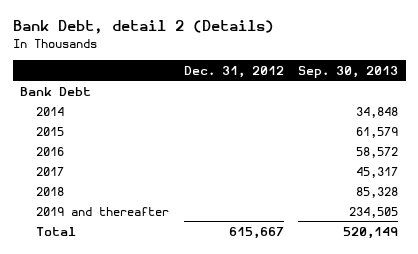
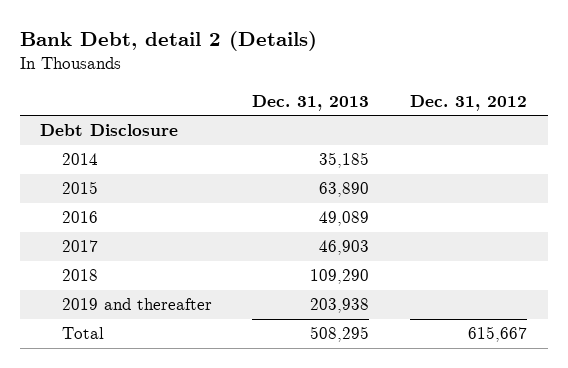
- | Dec. 31, 2012 | Sep. 30, 2013
+ | Dec. 31, 2013 | Dec. 31, 2012
- Bank Debt
+ Debt Disclosure

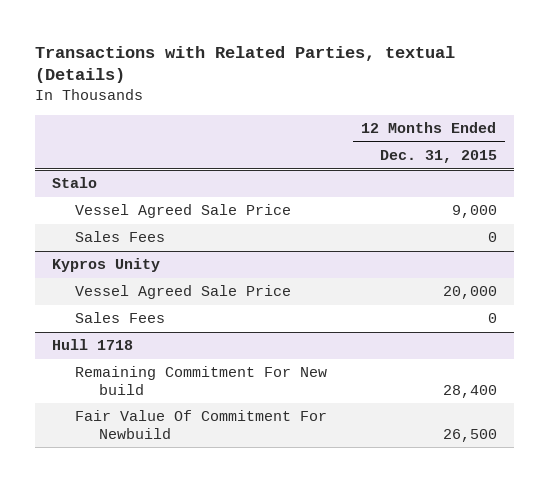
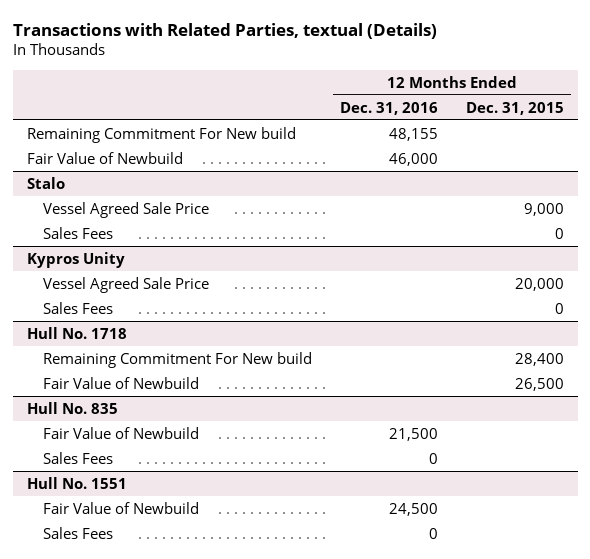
- | 12 Months Ended Dec. 31, 2015
+ | 12 Months Ended Dec. 31, 2016 | 12 Months Ended Dec. 31, 2015
+ Remaining Commitment For New build | 48,155 |
+ Fair Value of Newbuild | 46,000 |
- Hull 1718
+ Hull No. 1718
- Fair Value Of Commitment For Newbuild | 26,500
+ Fair Value of Newbuild | | 26,500
+ Hull No. 835
+ Fair Value of Newbuild | 21,500 |
+ Sales Fees | 0 |
+ Hull No. 1551
+ Fair Value of Newbuild | 24,500 |
+ Sales Fees | 0 |

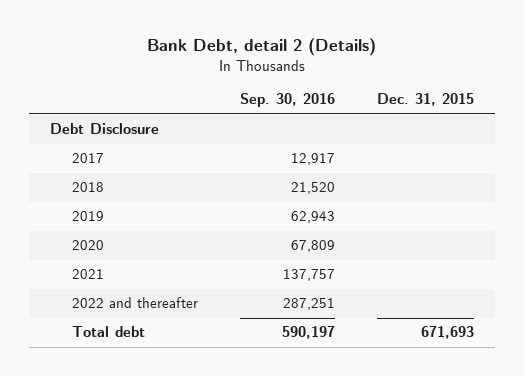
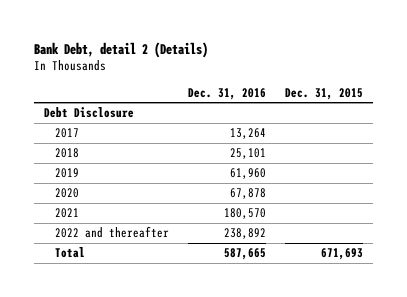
- | Sep. 30, 2016 | Dec. 31, 2015
+ | Dec. 31, 2016 | Dec. 31, 2015
- Total debt | 590,197 | 671,693
+ Total | 587,665 | 671,693

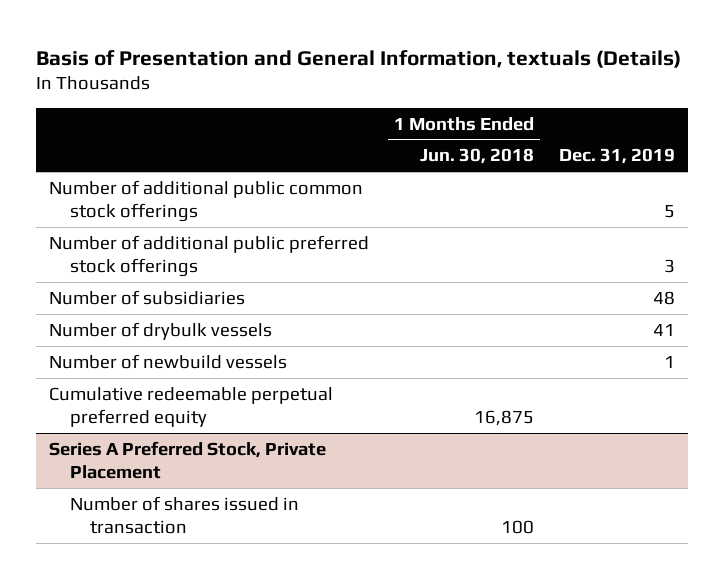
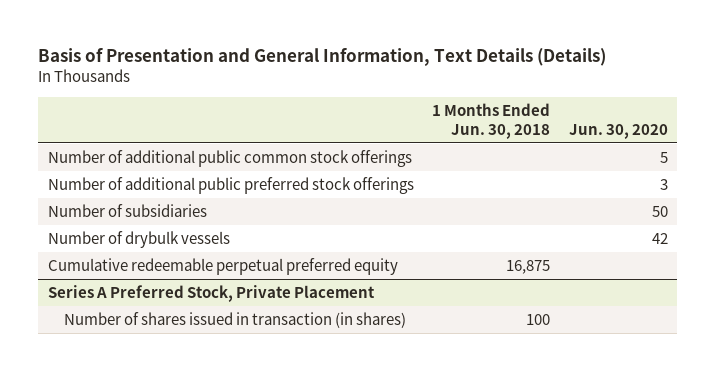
- Basis of Presentation and General Information, textuals (Details)
+ Basis of Presentation and General Information, Text Details (Details)
- | 1 Months Ended Jun. 30, 2018 | Dec. 31, 2019
+ | 1 Months Ended Jun. 30, 2018 | Jun. 30, 2020
- Number of newbuild vessels | | 1
@ Series A Preferred Stock, Private Placement
- Number of shares issued in transaction | 100 |
+ Number of shares issued in transaction (in shares) | 100 |

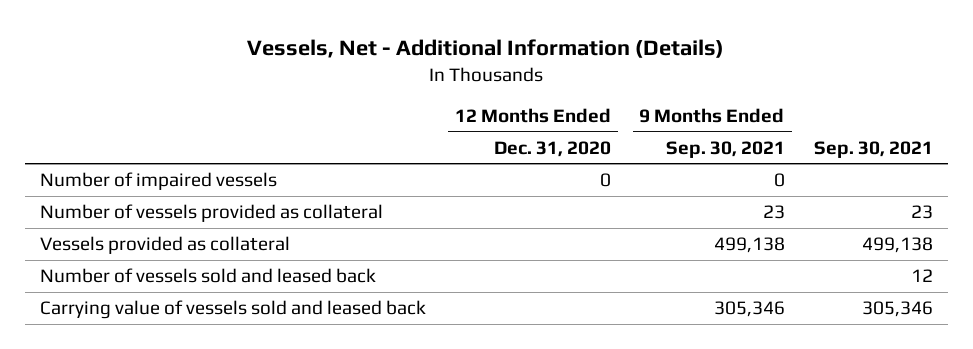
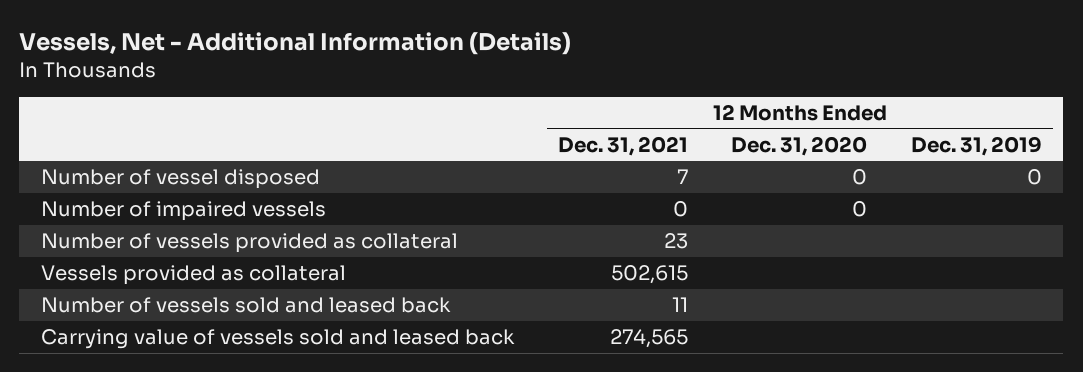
- | 12 Months Ended Dec. 31, 2020 | 9 Months Ended Sep. 30, 2021 | Sep. 30, 2021
+ | 12 Months Ended Dec. 31, 2021 | 12 Months Ended Dec. 31, 2020 | 12 Months Ended Dec. 31, 2019
+ Number of vessel disposed | 7 | 0 | 0

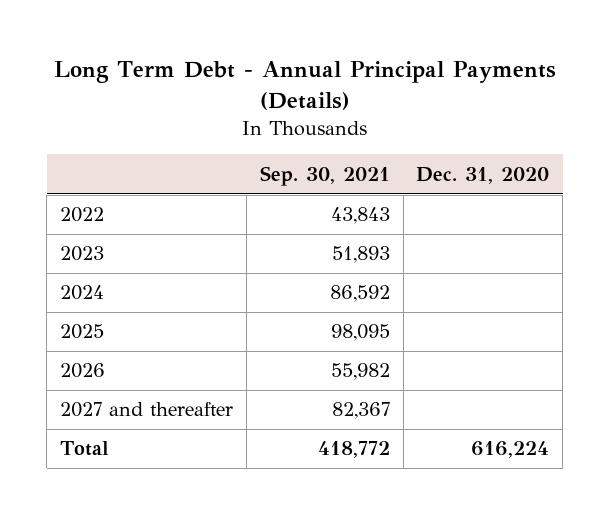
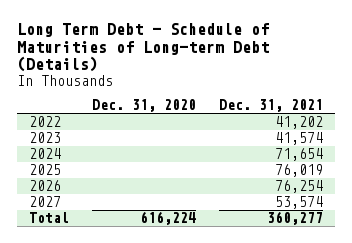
- Long Term Debt - Annual Principal Payments (Details)
+ Long Term Debt - Schedule of Maturities of Long-term Debt (Details)
- | Sep. 30, 2021 | Dec. 31, 2020
+ | Dec. 31, 2020 | Dec. 31, 2021
- 2027 and thereafter | 82,367 |
+ 2027 | | 53,574

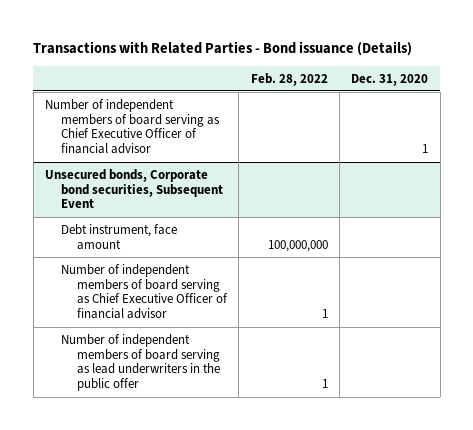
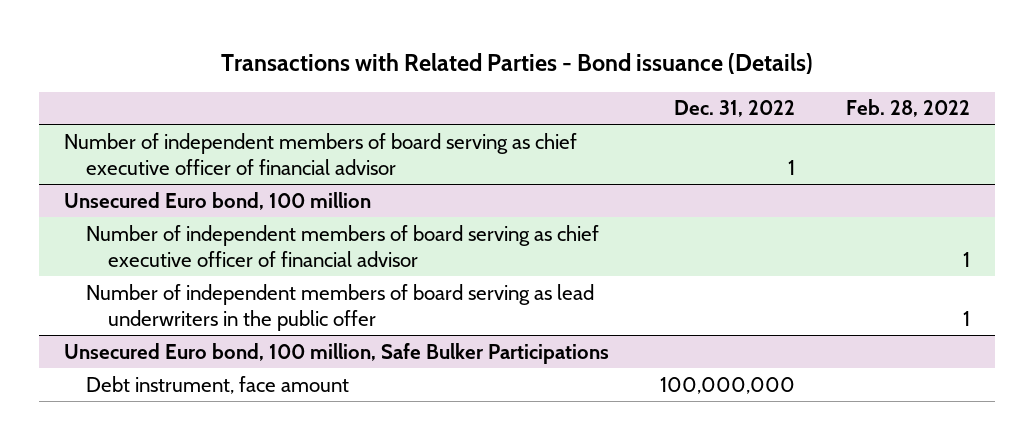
- | Feb. 28, 2022 | Dec. 31, 2020
+ | Dec. 31, 2022 | Feb. 28, 2022
- Number of independent members of board serving as Chief Executive Officer of financial advisor | | 1
- Unsecured bonds, Corporate bond securities, Subsequent Event
- Debt instrument, face amount | 100,000,000 |
- Number of independent members of board serving as Chief Executive Officer of financial advisor | 1 |
+ Number of independent members of board serving as chief executive officer of financial advisor | 1 |
+ Unsecured Euro bond, 100 million
+ Number of independent members of board serving as chief executive officer of financial advisor | | 1
+ Unsecured Euro bond, 100 million, Safe Bulker Participations
+ Debt instrument, face amount | 100,000,000 |

